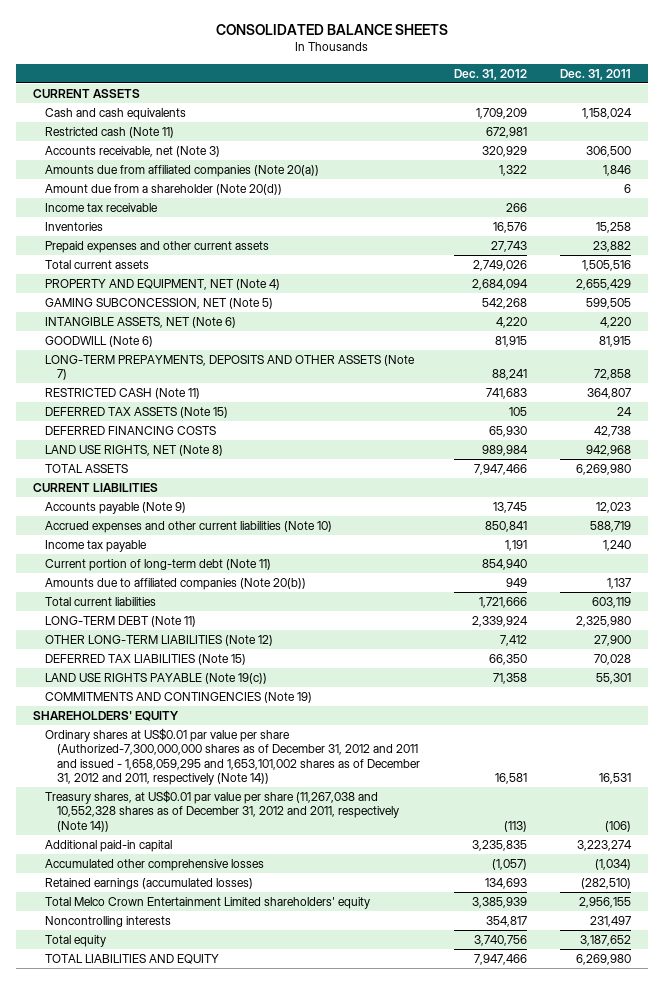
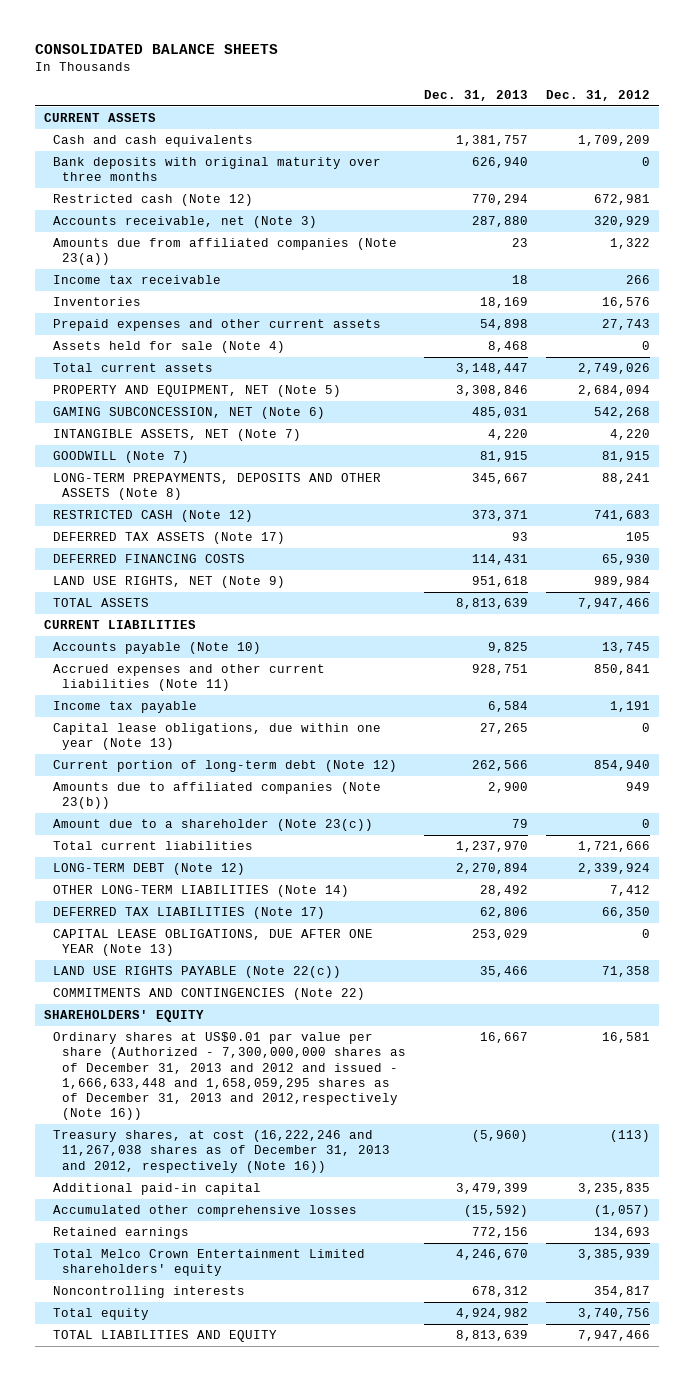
- | Dec. 31, 2012 | Dec. 31, 2011
+ | Dec. 31, 2013 | Dec. 31, 2012
- Restricted cash (Note 11) | 672,981 |
+ Bank deposits with original maturity over three months | 626,940 | 0
+ Restricted cash (Note 12) | 770,294 | 672,981
- Amounts due from affiliated companies (Note 20(a)) | 1,322 | 1,846
- Amount due from a shareholder (Note 20(d)) | | 6
+ Amounts due from affiliated companies (Note 23(a)) | 23 | 1,322
+ Assets held for sale (Note 4) | 8,468 | 0
- PROPERTY AND EQUIPMENT, NET (Note 4) | 2,684,094 | 2,655,429
- GAMING SUBCONCESSION, NET (Note 5) | 542,268 | 599,505
- INTANGIBLE ASSETS, NET (Note 6) | 4,220 | 4,220
- GOODWILL (Note 6) | 81,915 | 81,915
- LONG-TERM PREPAYMENTS, DEPOSITS AND OTHER ASSETS (Note 7) | 88,241 | 72,858
- RESTRICTED CASH (Note 11) | 741,683 | 364,807
- DEFERRED TAX ASSETS (Note 15) | 105 | 24
+ PROPERTY AND EQUIPMENT, NET (Note 5) | 3,308,846 | 2,684,094
+ GAMING SUBCONCESSION, NET (Note 6) | 485,031 | 542,268
+ INTANGIBLE ASSETS, NET (Note 7) | 4,220 | 4,220
+ GOODWILL (Note 7) | 81,915 | 81,915
+ LONG-TERM PREPAYMENTS, DEPOSITS AND OTHER ASSETS (Note 8) | 345,667 | 88,241
+ RESTRICTED CASH (Note 12) | 373,371 | 741,683
+ DEFERRED TAX ASSETS (Note 17) | 93 | 105
- LAND USE RIGHTS, NET (Note 8) | 989,984 | 942,968
+ LAND USE RIGHTS, NET (Note 9) | 951,618 | 989,984
- Accounts payable (Note 9) | 13,745 | 12,023
- Accrued expenses and other current liabilities (Note 10) | 850,841 | 588,719
+ Accounts payable (Note 10) | 9,825 | 13,745
+ Accrued expenses and other current liabilities (Note 11) | 928,751 | 850,841
- Current portion of long-term debt (Note 11) | 854,940 |
- Amounts due to affiliated companies (Note 20(b)) | 949 | 1,137
+ Capital lease obligations, due within one year (Note 13) | 27,265 | 0
+ Current portion of long-term debt (Note 12) | 262,566 | 854,940
+ Amounts due to affiliated companies (Note 23(b)) | 2,900 | 949
+ Amount due to a shareholder (Note 23(c)) | 79 | 0
- LONG-TERM DEBT (Note 11) | 2,339,924 | 2,325,980
- OTHER LONG-TERM LIABILITIES (Note 12) | 7,412 | 27,900
- DEFERRED TAX LIABILITIES (Note 15) | 66,350 | 70,028
- LAND USE RIGHTS PAYABLE (Note 19(c)) | 71,358 | 55,301
- COMMITMENTS AND CONTINGENCIES (Note 19)
+ LONG-TERM DEBT (Note 12) | 2,270,894 | 2,339,924
+ OTHER LONG-TERM LIABILITIES (Note 14) | 28,492 | 7,412
+ DEFERRED TAX LIABILITIES (Note 17) | 62,806 | 66,350
+ CAPITAL LEASE OBLIGATIONS, DUE AFTER ONE YEAR (Note 13) | 253,029 | 0
+ LAND USE RIGHTS PAYABLE (Note 22(c)) | 35,466 | 71,358
+ COMMITMENTS AND CONTINGENCIES (Note 22)
- Ordinary shares at US$0.01 par value per share (Authorized-7,300,000,000 shares as of December 31, 2012 and 2011 and issued - 1,658,059,295 and 1,653,101,002 shares as of December 31, 2012 and 2011, respectively (Note 14)) | 16,581 | 16,531
- Treasury shares, at US$0.01 par value per share (11,267,038 and 10,552,328 shares as of December 31, 2012 and 2011, respectively (Note 14)) | (113) | (106)
+ Ordinary shares at US$0.01 par value per share (Authorized - 7,300,000,000 shares as of December 31, 2013 and 2012 and issued - 1,666,633,448 and 1,658,059,295 shares as of December 31, 2013 and 2012,respectively (Note 16)) | 16,667 | 16,581
+ Treasury shares, at cost (16,222,246 and 11,267,038 shares as of December 31, 2013 and 2012, respectively (Note 16)) | (5,960) | (113)
- Retained earnings (accumulated losses) | 134,693 | (282,510)
+ Retained earnings | 772,156 | 134,693

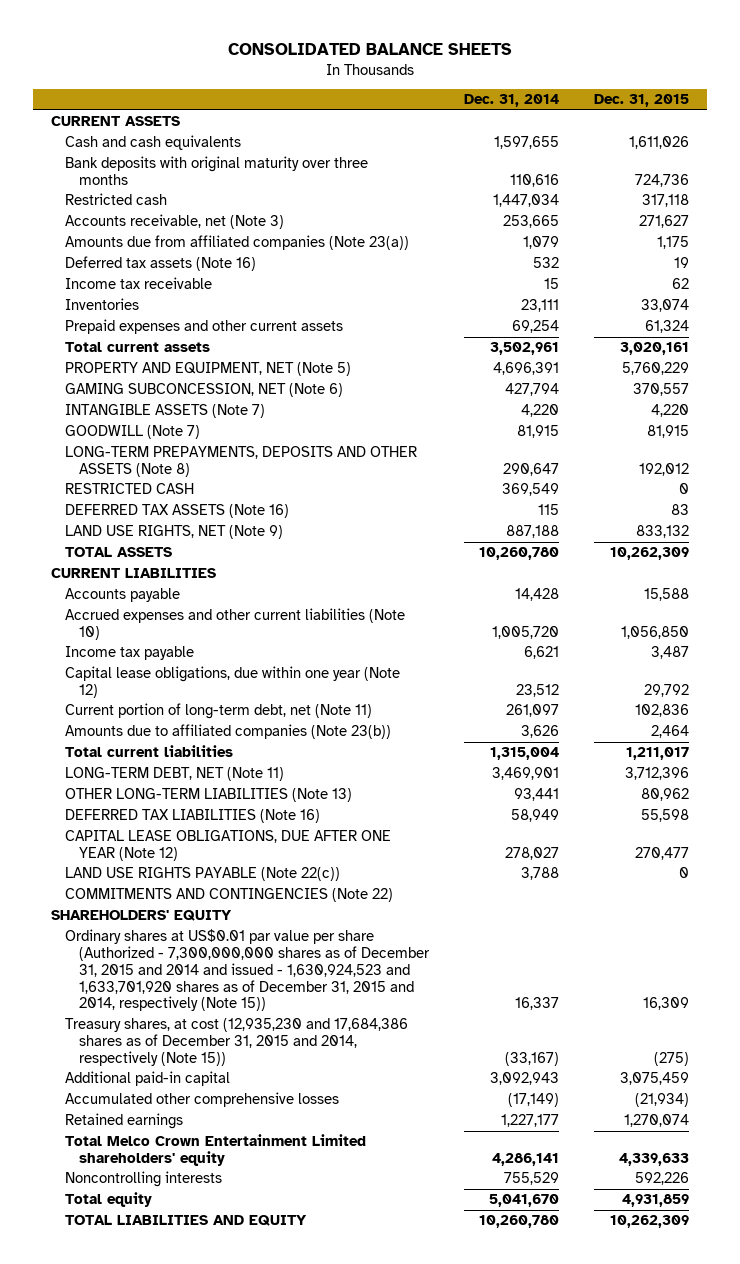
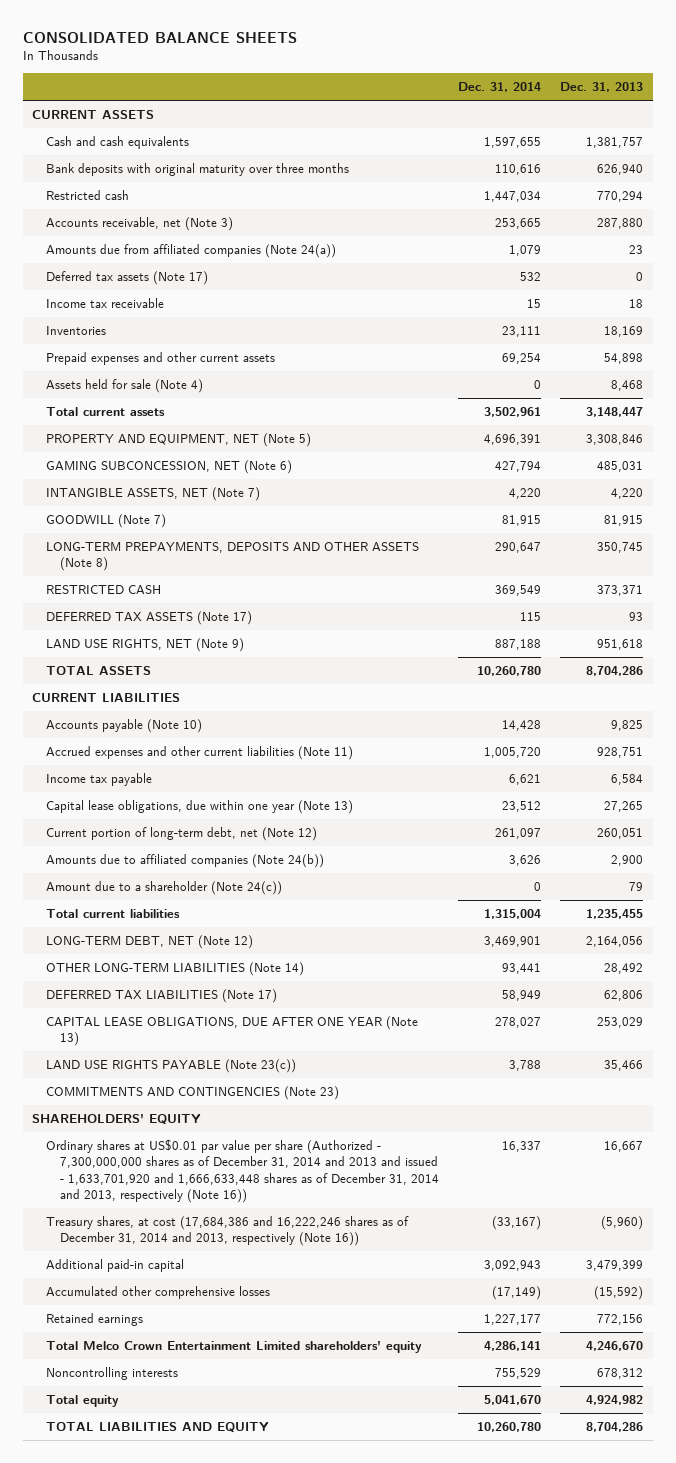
- | Dec. 31, 2014 | Dec. 31, 2015
+ | Dec. 31, 2014 | Dec. 31, 2013
- Amounts due from affiliated companies (Note 23(a)) | 1,079 | 1,175
- Deferred tax assets (Note 16) | 532 | 19
+ Amounts due from affiliated companies (Note 24(a)) | 1,079 | 23
+ Deferred tax assets (Note 17) | 532 | 0
+ Assets held for sale (Note 4) | 0 | 8,468
- INTANGIBLE ASSETS (Note 7) | 4,220 | 4,220
+ INTANGIBLE ASSETS, NET (Note 7) | 4,220 | 4,220
- DEFERRED TAX ASSETS (Note 16) | 115 | 83
+ DEFERRED TAX ASSETS (Note 17) | 115 | 93
- Accounts payable | 14,428 | 15,588
- Accrued expenses and other current liabilities (Note 10) | 1,005,720 | 1,056,850
+ Accounts payable (Note 10) | 14,428 | 9,825
+ Accrued expenses and other current liabilities (Note 11) | 1,005,720 | 928,751
- Capital lease obligations, due within one year (Note 12) | 23,512 | 29,792
- Current portion of long-term debt, net (Note 11) | 261,097 | 102,836
- Amounts due to affiliated companies (Note 23(b)) | 3,626 | 2,464
+ Capital lease obligations, due within one year (Note 13) | 23,512 | 27,265
+ Current portion of long-term debt, net (Note 12) | 261,097 | 260,051
+ Amounts due to affiliated companies (Note 24(b)) | 3,626 | 2,900
+ Amount due to a shareholder (Note 24(c)) | 0 | 79
- LONG-TERM DEBT, NET (Note 11) | 3,469,901 | 3,712,396
- OTHER LONG-TERM LIABILITIES (Note 13) | 93,441 | 80,962
- DEFERRED TAX LIABILITIES (Note 16) | 58,949 | 55,598
- CAPITAL LEASE OBLIGATIONS, DUE AFTER ONE YEAR (Note 12) | 278,027 | 270,477
- LAND USE RIGHTS PAYABLE (Note 22(c)) | 3,788 | 0
- COMMITMENTS AND CONTINGENCIES (Note 22)
+ LONG-TERM DEBT, NET (Note 12) | 3,469,901 | 2,164,056
+ OTHER LONG-TERM LIABILITIES (Note 14) | 93,441 | 28,492
+ DEFERRED TAX LIABILITIES (Note 17) | 58,949 | 62,806
+ CAPITAL LEASE OBLIGATIONS, DUE AFTER ONE YEAR (Note 13) | 278,027 | 253,029
+ LAND USE RIGHTS PAYABLE (Note 23(c)) | 3,788 | 35,466
+ COMMITMENTS AND CONTINGENCIES (Note 23)
- Ordinary shares at US$0.01 par value per share (Authorized - 7,300,000,000 shares as of December 31, 2015 and 2014 and issued - 1,630,924,523 and 1,633,701,920 shares as of December 31, 2015 and 2014, respectively (Note 15)) | 16,337 | 16,309
- Treasury shares, at cost (12,935,230 and 17,684,386 shares as of December 31, 2015 and 2014, respectively (Note 15)) | (33,167) | (275)
+ Ordinary shares at US$0.01 par value per share (Authorized - 7,300,000,000 shares as of December 31, 2014 and 2013 and issued - 1,633,701,920 and 1,666,633,448 shares as of December 31, 2014 and 2013, respectively (Note 16)) | 16,337 | 16,667
+ Treasury shares, at cost (17,684,386 and 16,222,246 shares as of December 31, 2014 and 2013, respectively (Note 16)) | (33,167) | (5,960)

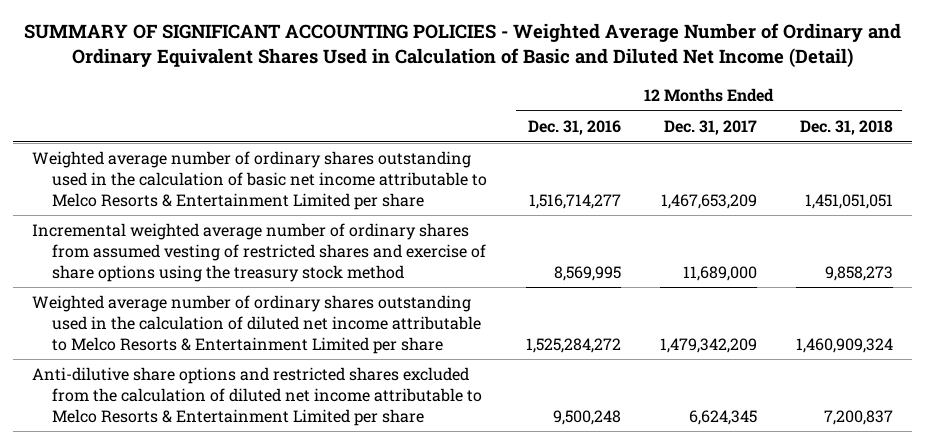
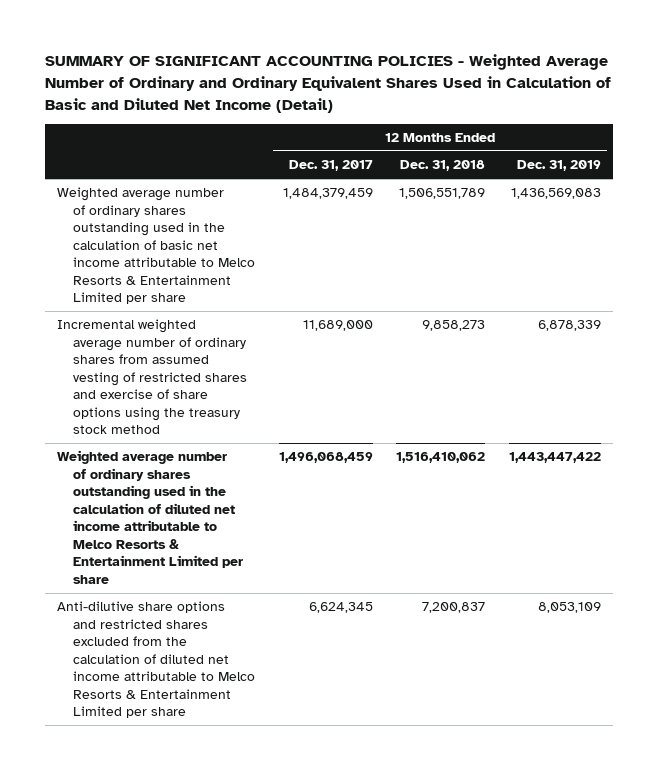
- | 12 Months Ended Dec. 31, 2016 | 12 Months Ended Dec. 31, 2017 | 12 Months Ended Dec. 31, 2018
+ | 12 Months Ended Dec. 31, 2017 | 12 Months Ended Dec. 31, 2018 | 12 Months Ended Dec. 31, 2019
- Weighted average number of ordinary shares outstanding used in the calculation of basic net income attributable to Melco Resorts & Entertainment Limited per share | 1,516,714,277 | 1,467,653,209 | 1,451,051,051
+ Weighted average number of ordinary shares outstanding used in the calculation of basic net income attributable to Melco Resorts & Entertainment Limited per share | 1,484,379,459 | 1,506,551,789 | 1,436,569,083
- Weighted average number of ordinary shares outstanding used in the calculation of diluted net income attributable to Melco Resorts & Entertainment Limited per share | 1,525,284,272 | 1,479,342,209 | 1,460,909,324
+ Weighted average number of ordinary shares outstanding used in the calculation of diluted net income attributable to Melco Resorts & Entertainment Limited per share | 1,496,068,459 | 1,516,410,062 | 1,443,447,422

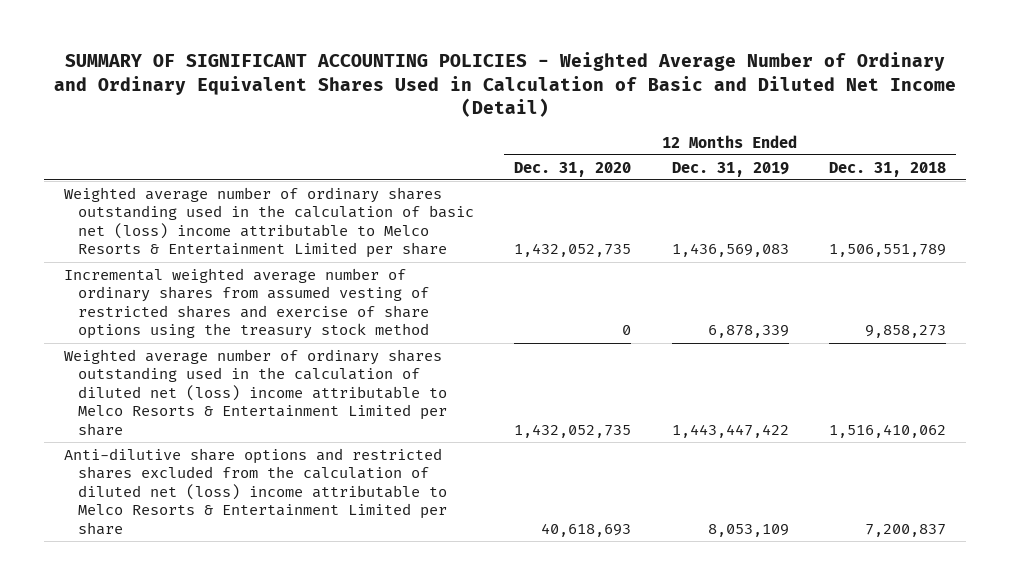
- | 12 Months Ended Dec. 31, 2017 | 12 Months Ended Dec. 31, 2018 | 12 Months Ended Dec. 31, 2019
+ | 12 Months Ended Dec. 31, 2020 | 12 Months Ended Dec. 31, 2019 | 12 Months Ended Dec. 31, 2018
- Weighted average number of ordinary shares outstanding used in the calculation of basic net income attributable to Melco Resorts & Entertainment Limited per share | 1,484,379,459 | 1,506,551,789 | 1,436,569,083
+ Weighted average number of ordinary shares outstanding used in the calculation of basic net (loss) income attributable to Melco Resorts & Entertainment Limited per share | 1,432,052,735 | 1,436,569,083 | 1,506,551,789
- Weighted average number of ordinary shares outstanding used in the calculation of diluted net income attributable to Melco Resorts & Entertainment Limited per share | 1,496,068,459 | 1,516,410,062 | 1,443,447,422
- Anti-dilutive share options and restricted shares excluded from the calculation of diluted net income attributable to Melco Resorts & Entertainment Limited per share | 6,624,345 | 7,200,837 | 8,053,109
+ Weighted average number of ordinary shares outstanding used in the calculation of diluted net (loss) income attributable to Melco Resorts & Entertainment Limited per share | 1,432,052,735 | 1,443,447,422 | 1,516,410,062
+ Anti-dilutive share options and restricted shares excluded from the calculation of diluted net (loss) income attributable to Melco Resorts & Entertainment Limited per share | 40,618,693 | 8,053,109 | 7,200,837

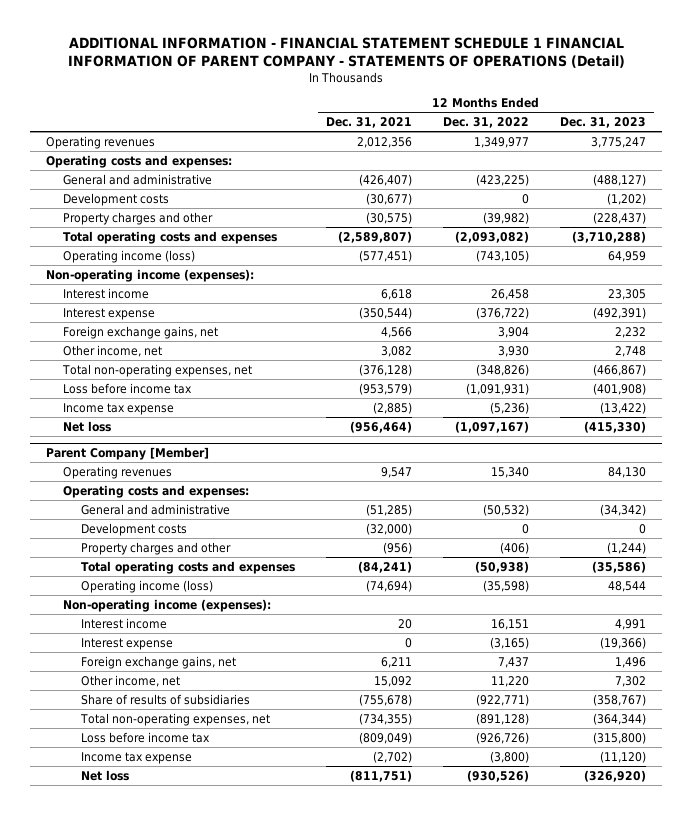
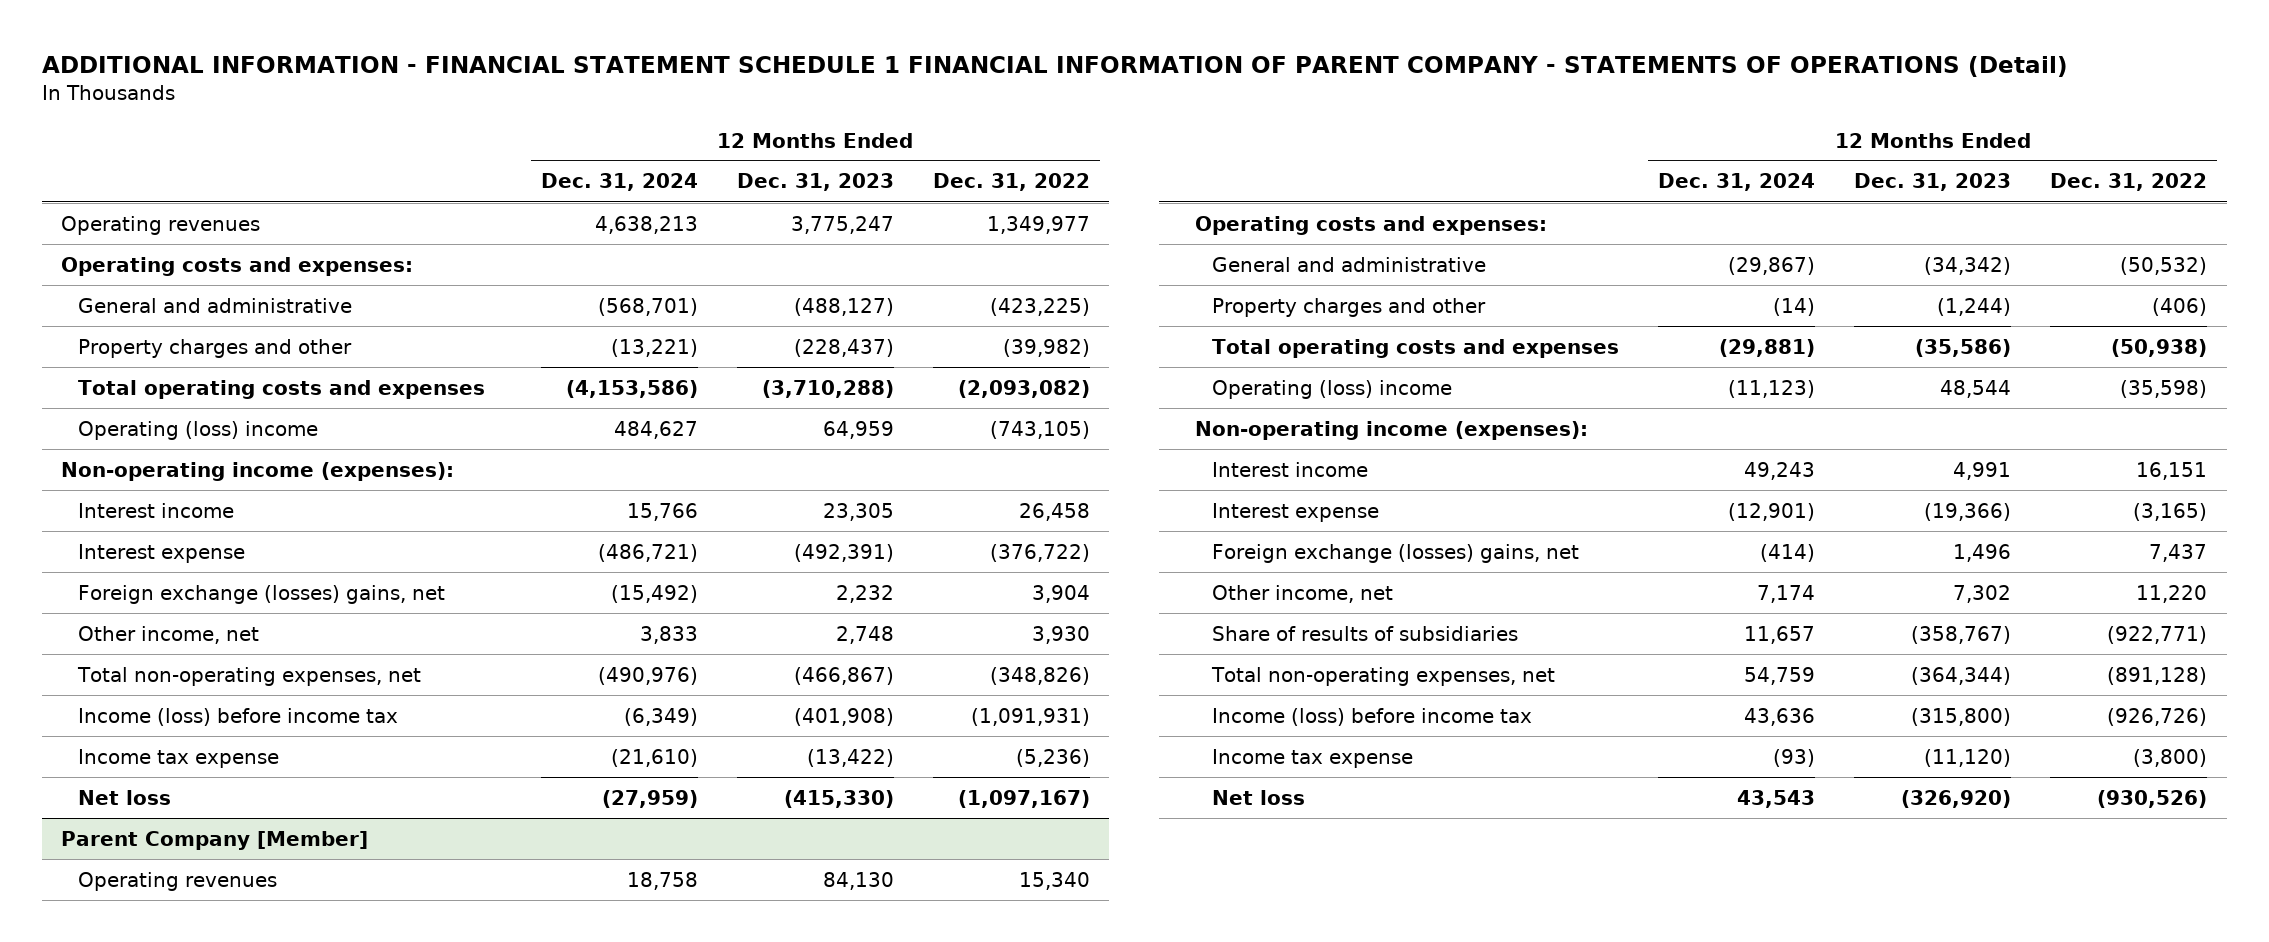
- | 12 Months Ended Dec. 31, 2021 | 12 Months Ended Dec. 31, 2022 | 12 Months Ended Dec. 31, 2023
+ | 12 Months Ended Dec. 31, 2024 | 12 Months Ended Dec. 31, 2023 | 12 Months Ended Dec. 31, 2022
- Development costs | (30,677) | 0 | (1,202)
- Operating income (loss) | (577,451) | (743,105) | 64,959
+ Operating (loss) income | 484,627 | 64,959 | (743,105)
- Foreign exchange gains, net | 4,566 | 3,904 | 2,232
+ Foreign exchange (losses) gains, net | (15,492) | 2,232 | 3,904
- Loss before income tax | (953,579) | (1,091,931) | (401,908)
+ Income (loss) before income tax | (6,349) | (401,908) | (1,091,931)
@ Parent Company [Member]
- Development costs | (32,000) | 0 | 0
- Operating income (loss) | (74,694) | (35,598) | 48,544
+ Operating (loss) income | (11,123) | 48,544 | (35,598)
- Foreign exchange gains, net | 6,211 | 7,437 | 1,496
+ Foreign exchange (losses) gains, net | (414) | 1,496 | 7,437
- Loss before income tax | (809,049) | (926,726) | (315,800)
+ Income (loss) before income tax | 43,636 | (315,800) | (926,726)

